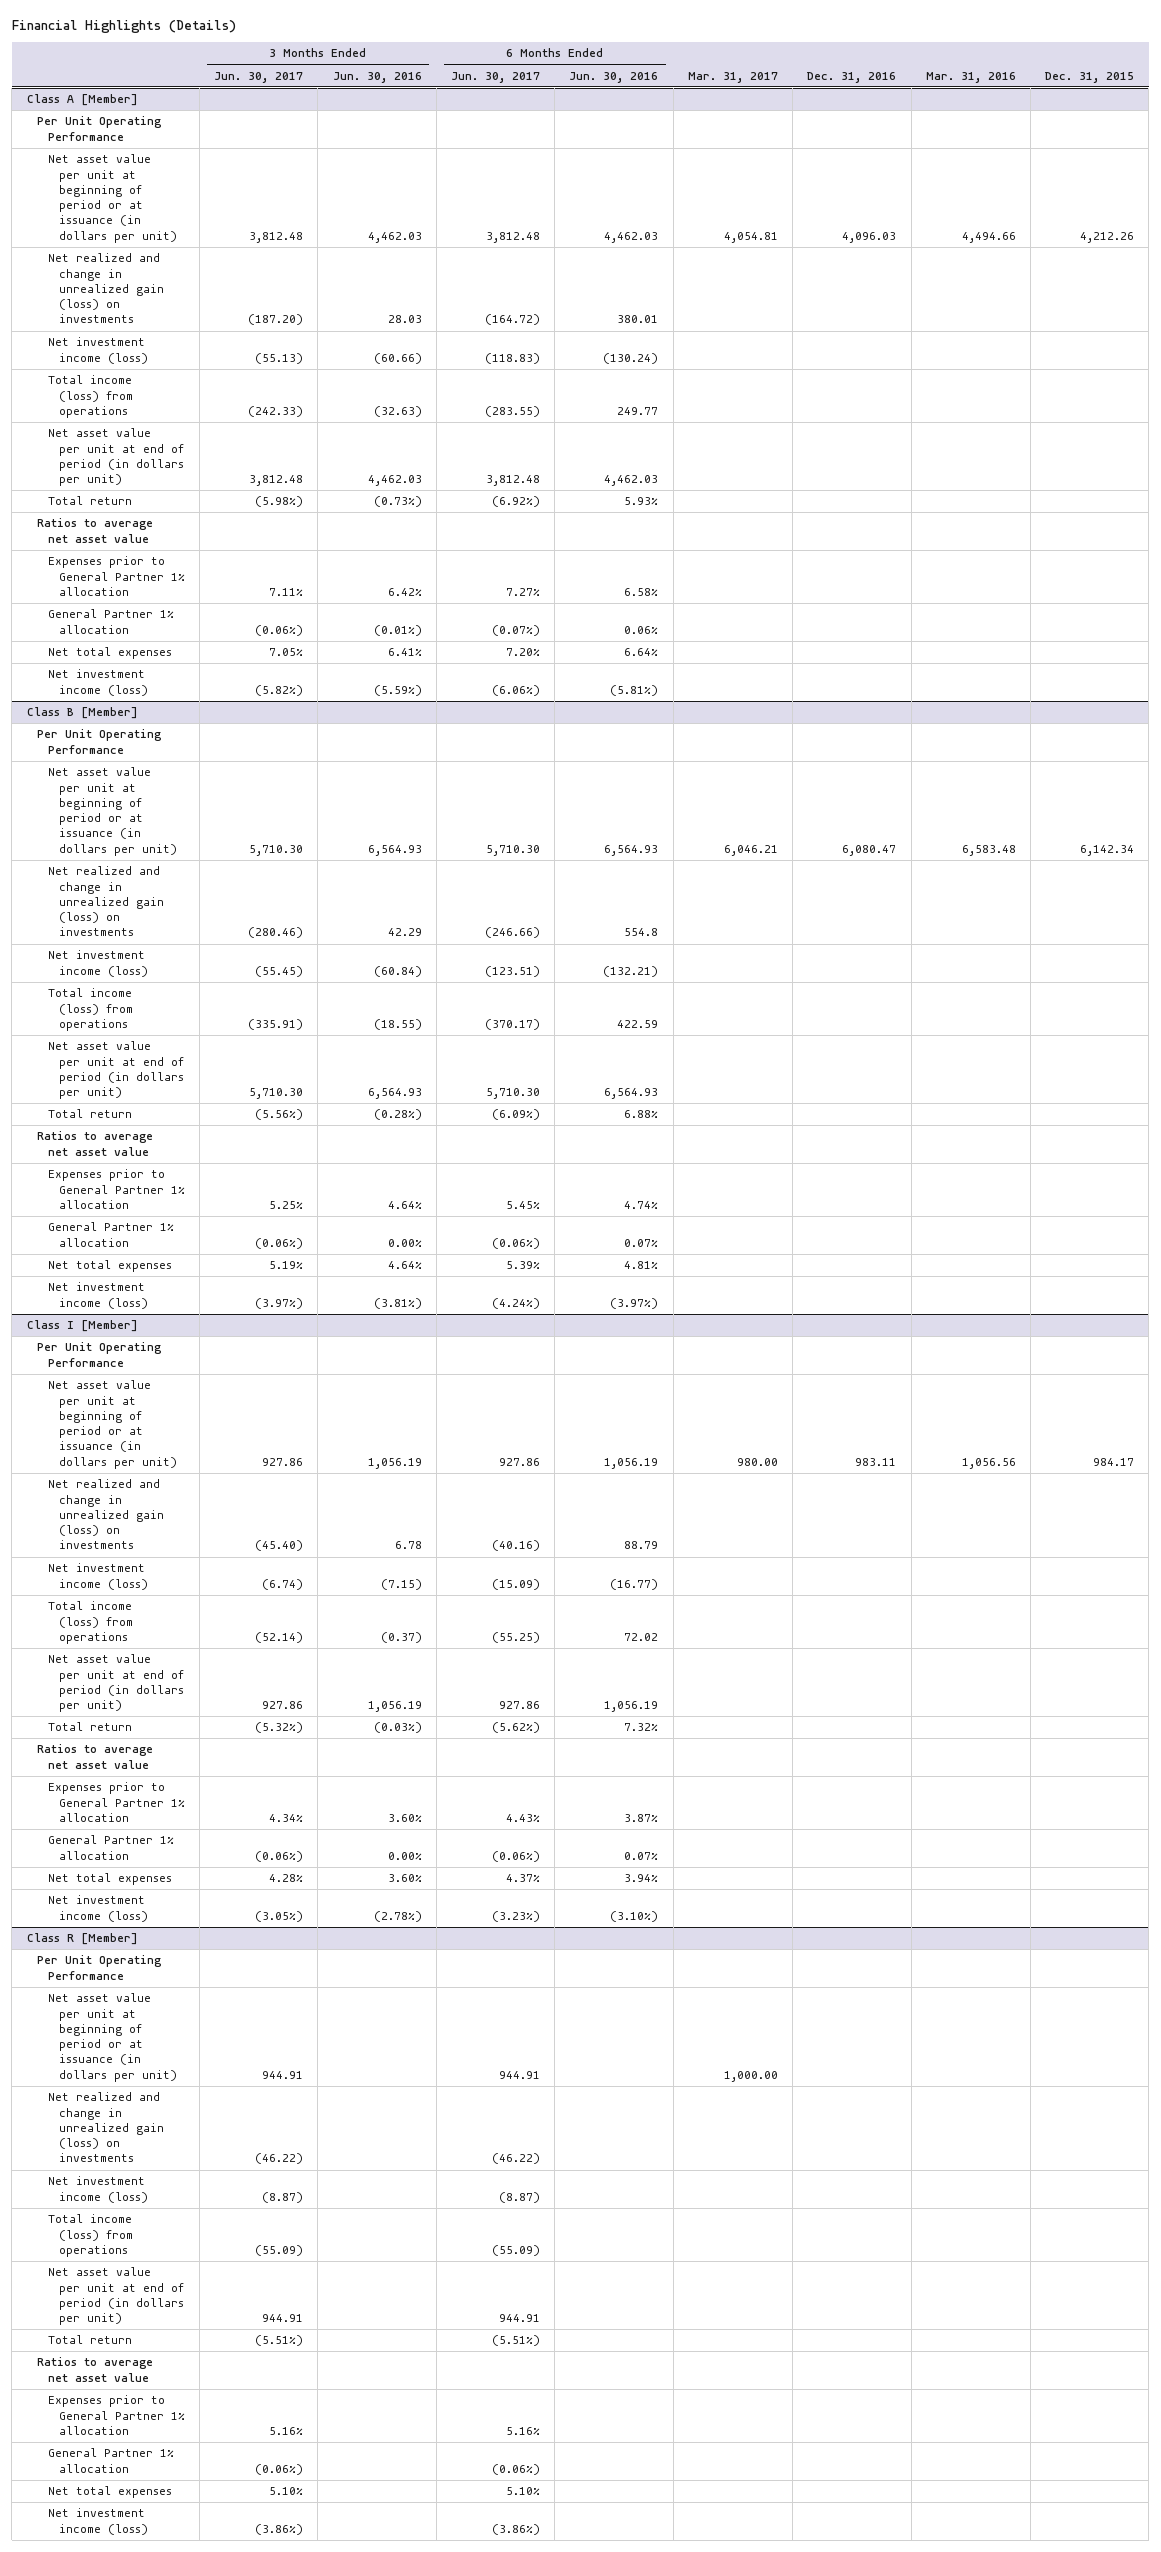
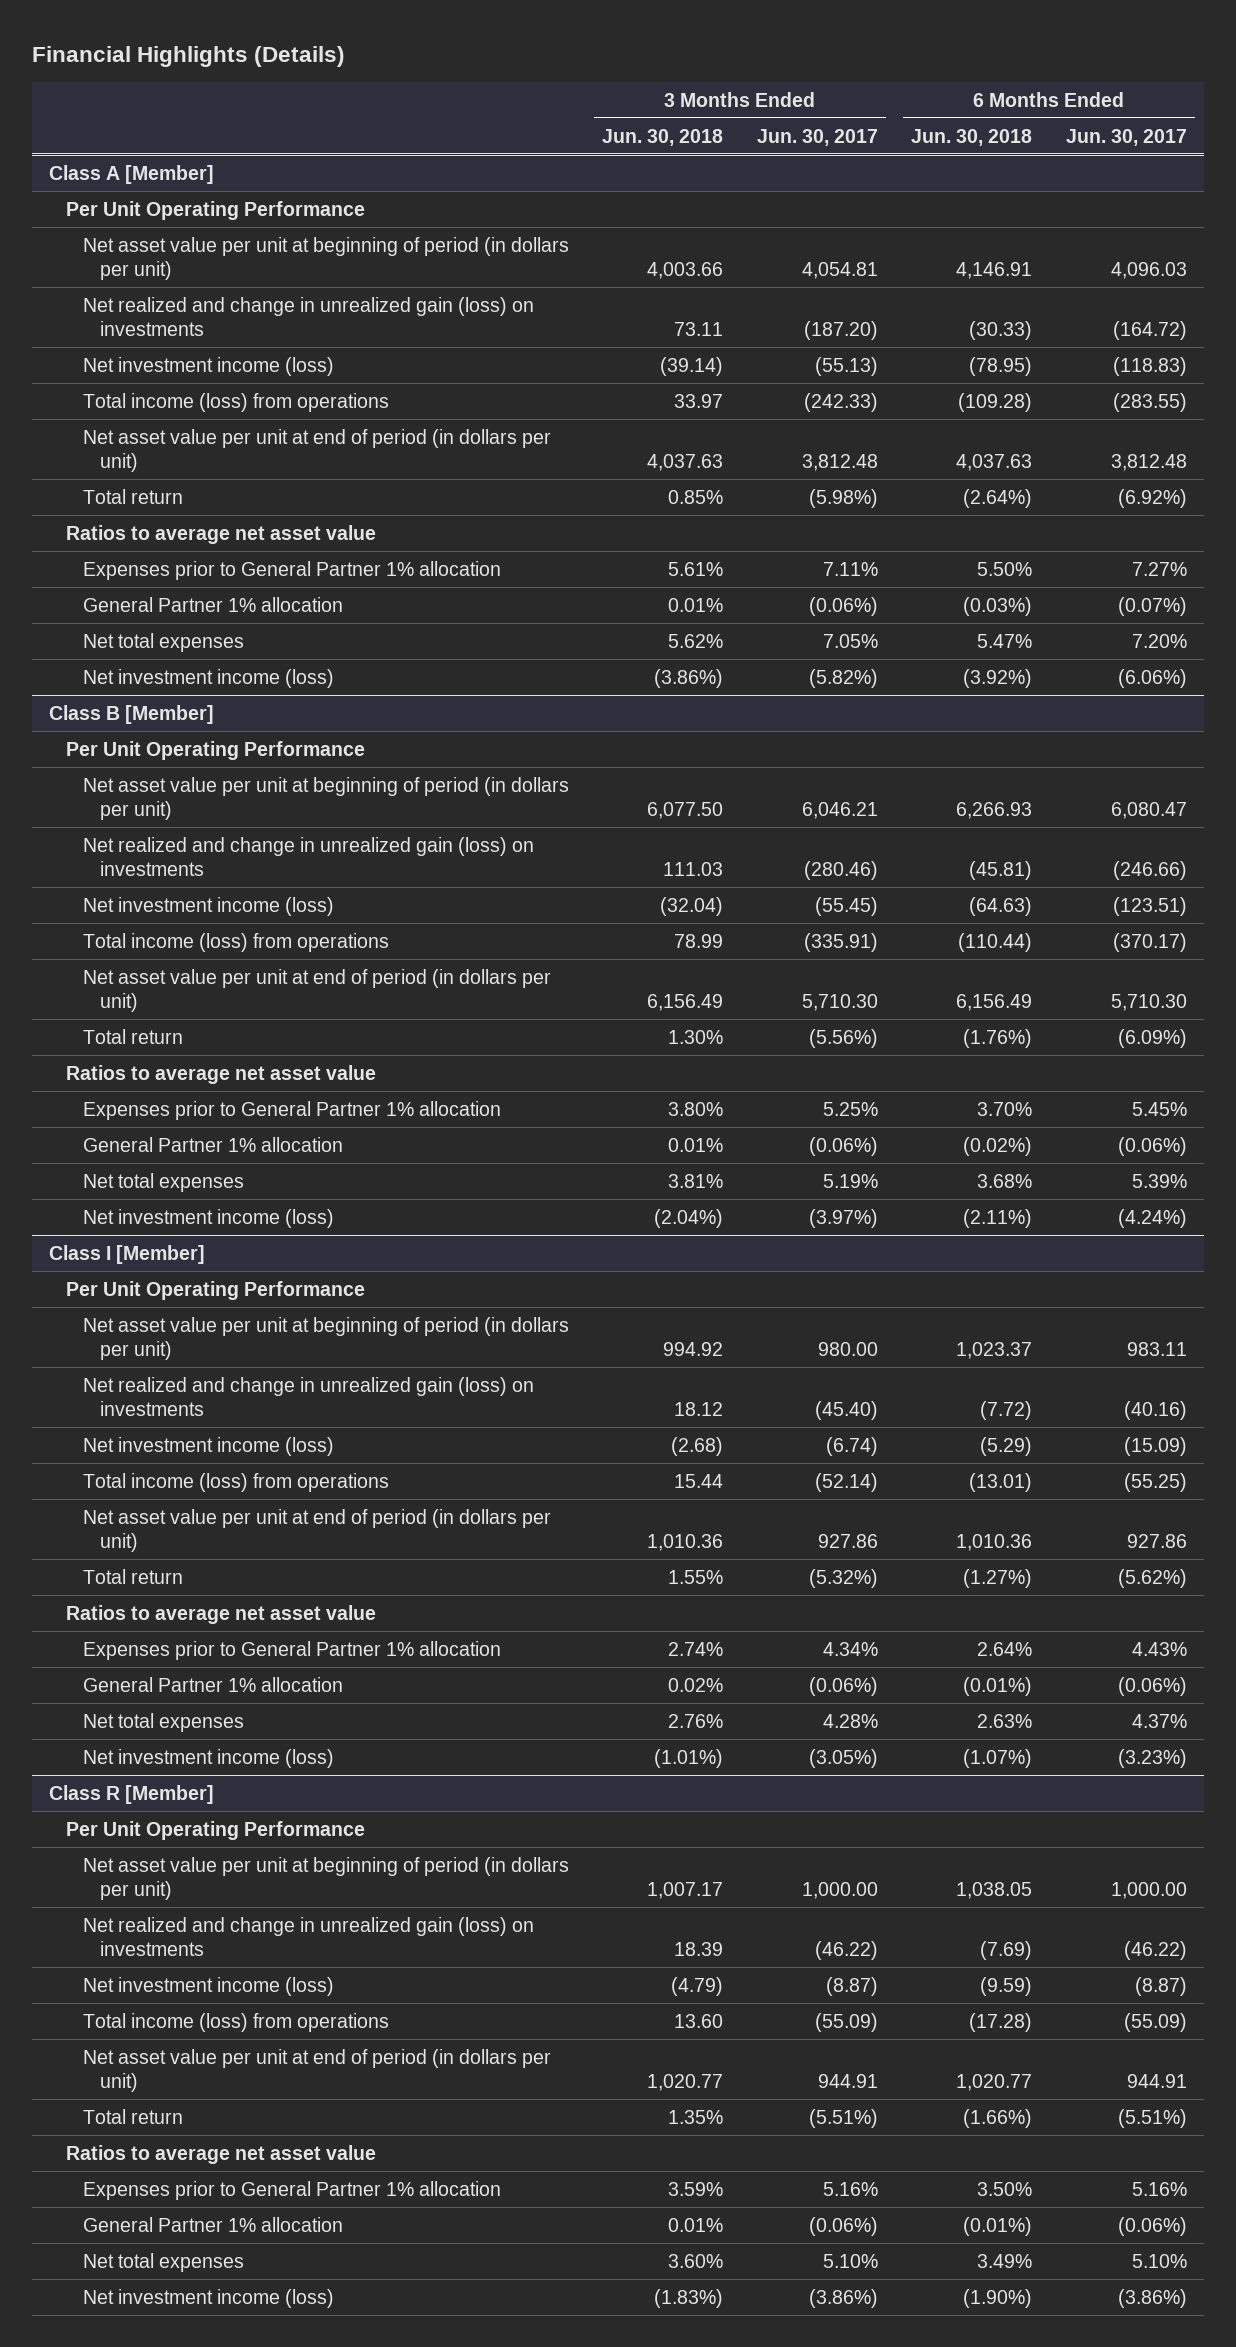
- | 3 Months Ended Jun. 30, 2017 | 3 Months Ended Jun. 30, 2016 | 6 Months Ended Jun. 30, 2017 | 6 Months Ended Jun. 30, 2016 | Mar. 31, 2017 | Dec. 31, 2016 | Mar. 31, 2016 | Dec. 31, 2015
+ | 3 Months Ended Jun. 30, 2018 | 3 Months Ended Jun. 30, 2017 | 6 Months Ended Jun. 30, 2018 | 6 Months Ended Jun. 30, 2017
@ Class A [Member]
- Net asset value per unit at beginning of period or at issuance (in dollars per unit) | 3,812.48 | 4,462.03 | 3,812.48 | 4,462.03 | 4,054.81 | 4,096.03 | 4,494.66 | 4,212.26
+ Net asset value per unit at beginning of period (in dollars per unit) | 4,003.66 | 4,054.81 | 4,146.91 | 4,096.03
@ Class B [Member]
- Net asset value per unit at beginning of period or at issuance (in dollars per unit) | 5,710.30 | 6,564.93 | 5,710.30 | 6,564.93 | 6,046.21 | 6,080.47 | 6,583.48 | 6,142.34
+ Net asset value per unit at beginning of period (in dollars per unit) | 6,077.50 | 6,046.21 | 6,266.93 | 6,080.47
@ Class I [Member]
- Net asset value per unit at beginning of period or at issuance (in dollars per unit) | 927.86 | 1,056.19 | 927.86 | 1,056.19 | 980.00 | 983.11 | 1,056.56 | 984.17
+ Net asset value per unit at beginning of period (in dollars per unit) | 994.92 | 980.00 | 1,023.37 | 983.11
@ Class R [Member]
- Net asset value per unit at beginning of period or at issuance (in dollars per unit) | 944.91 | | 944.91 | | 1,000.00 | | |
+ Net asset value per unit at beginning of period (in dollars per unit) | 1,007.17 | 1,000.00 | 1,038.05 | 1,000.00

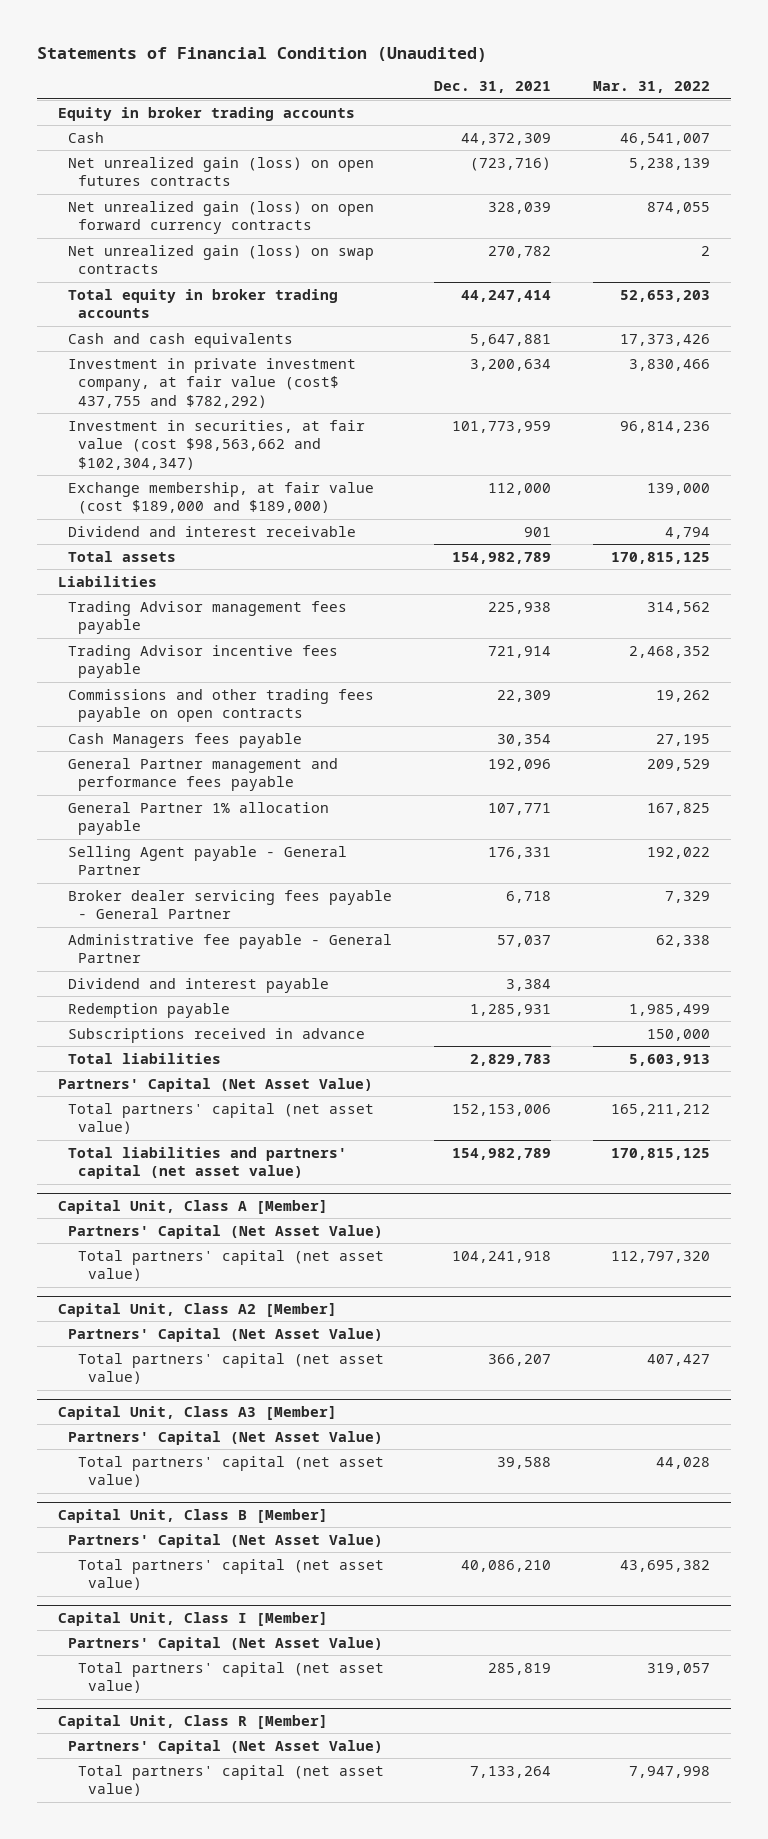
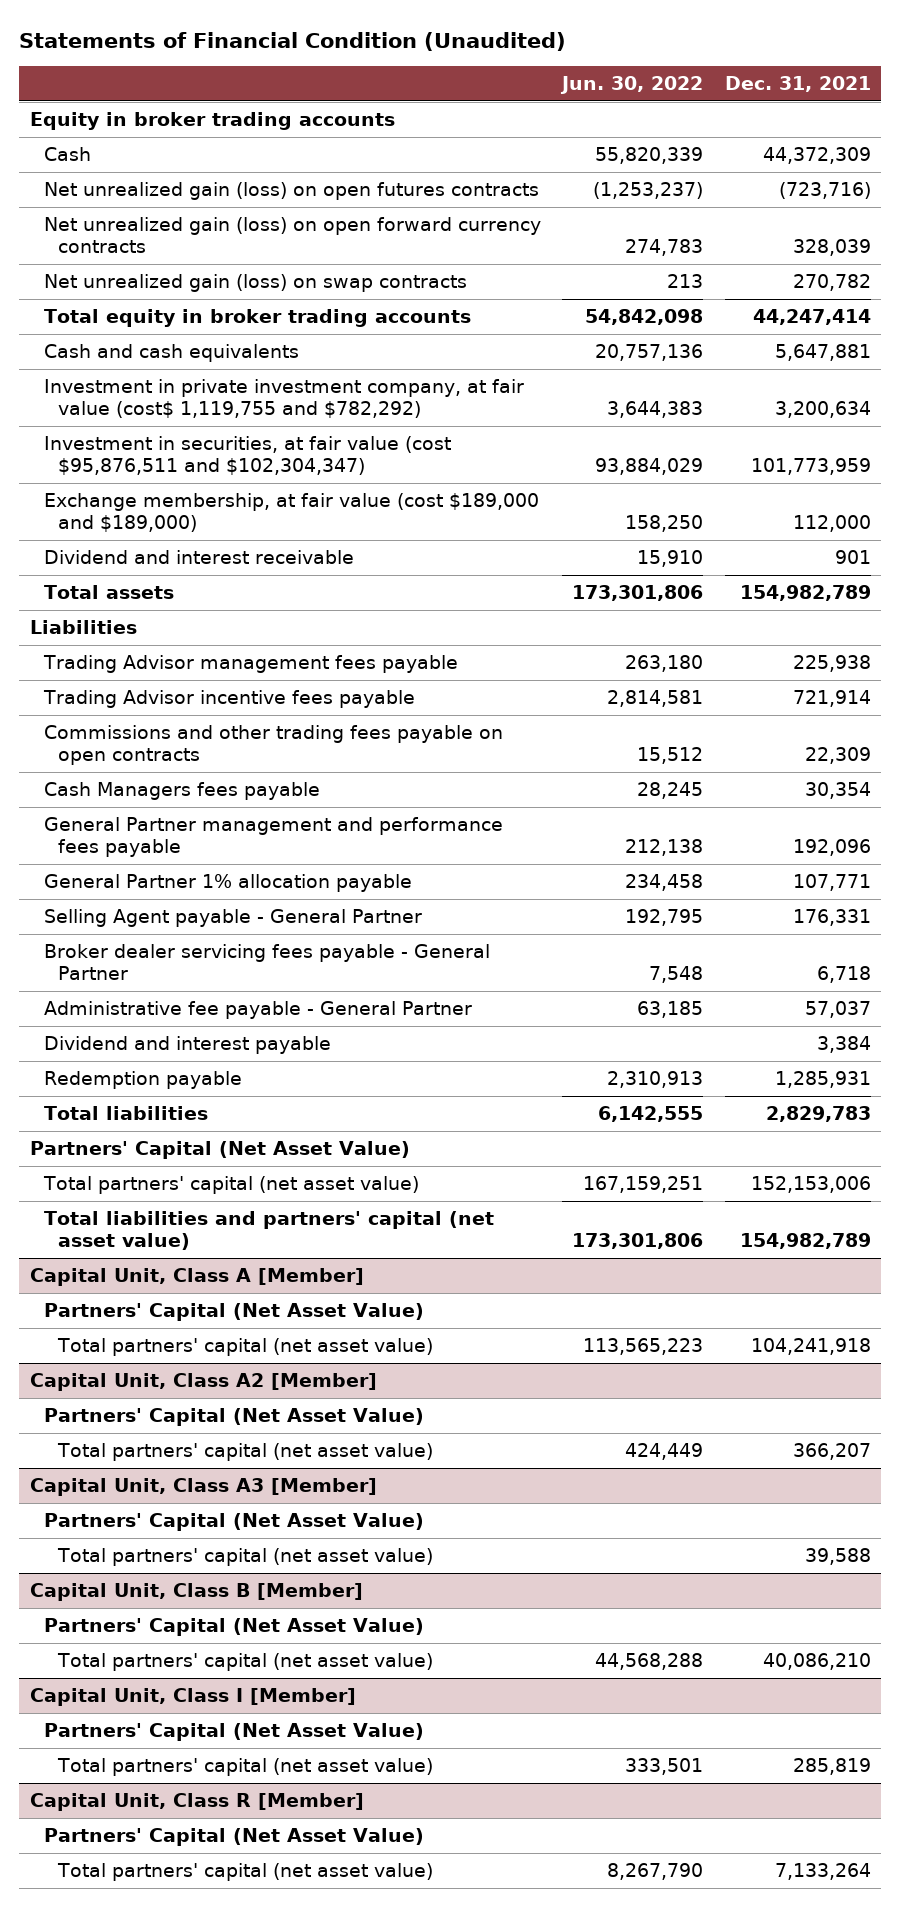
- | Dec. 31, 2021 | Mar. 31, 2022
+ | Jun. 30, 2022 | Dec. 31, 2021
- Investment in private investment company, at fair value (cost$ 437,755 and $782,292) | 3,200,634 | 3,830,466
- Investment in securities, at fair value (cost $98,563,662 and $102,304,347) | 101,773,959 | 96,814,236
+ Investment in private investment company, at fair value (cost$ 1,119,755 and $782,292) | 3,644,383 | 3,200,634
+ Investment in securities, at fair value (cost $95,876,511 and $102,304,347) | 93,884,029 | 101,773,959
- Subscriptions received in advance | | 150,000

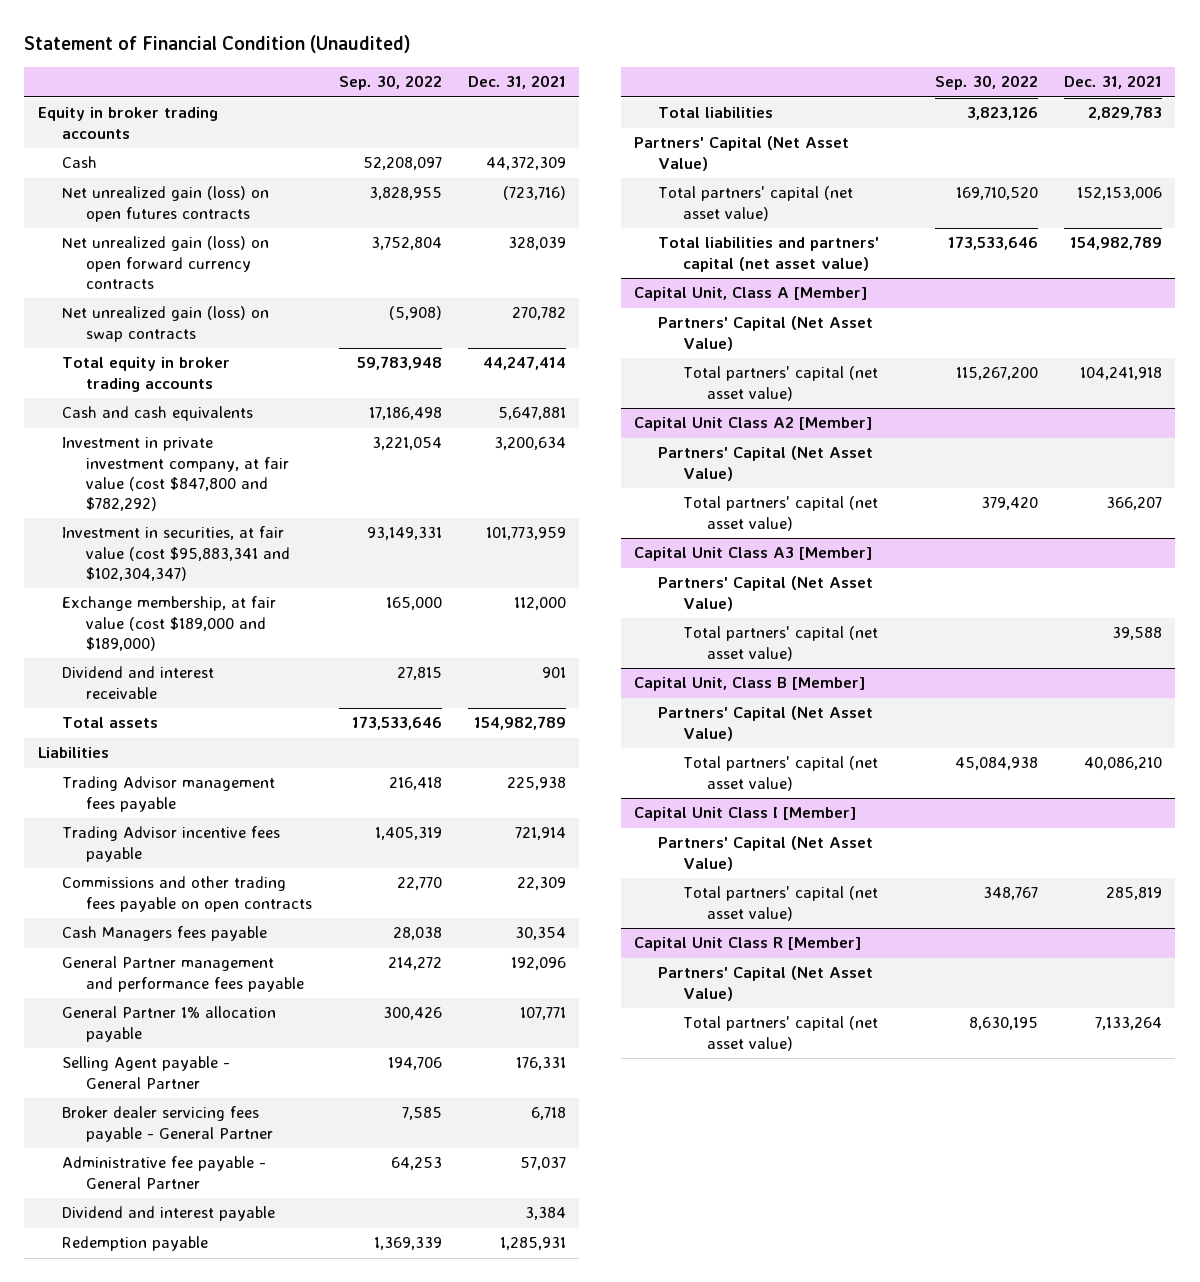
- Statements of Financial Condition (Unaudited)
+ Statement of Financial Condition (Unaudited)
- | Jun. 30, 2022 | Dec. 31, 2021
+ | Sep. 30, 2022 | Dec. 31, 2021
- Investment in private investment company, at fair value (cost$ 1,119,755 and $782,292) | 3,644,383 | 3,200,634
- Investment in securities, at fair value (cost $95,876,511 and $102,304,347) | 93,884,029 | 101,773,959
+ Investment in private investment company, at fair value (cost $847,800 and $782,292) | 3,221,054 | 3,200,634
+ Investment in securities, at fair value (cost $95,883,341 and $102,304,347) | 93,149,331 | 101,773,959
- Capital Unit, Class A2 [Member]
+ Capital Unit Class A2 [Member]
- Capital Unit, Class A3 [Member]
+ Capital Unit Class A3 [Member]
- Capital Unit, Class I [Member]
+ Capital Unit Class I [Member]
- Capital Unit, Class R [Member]
+ Capital Unit Class R [Member]

